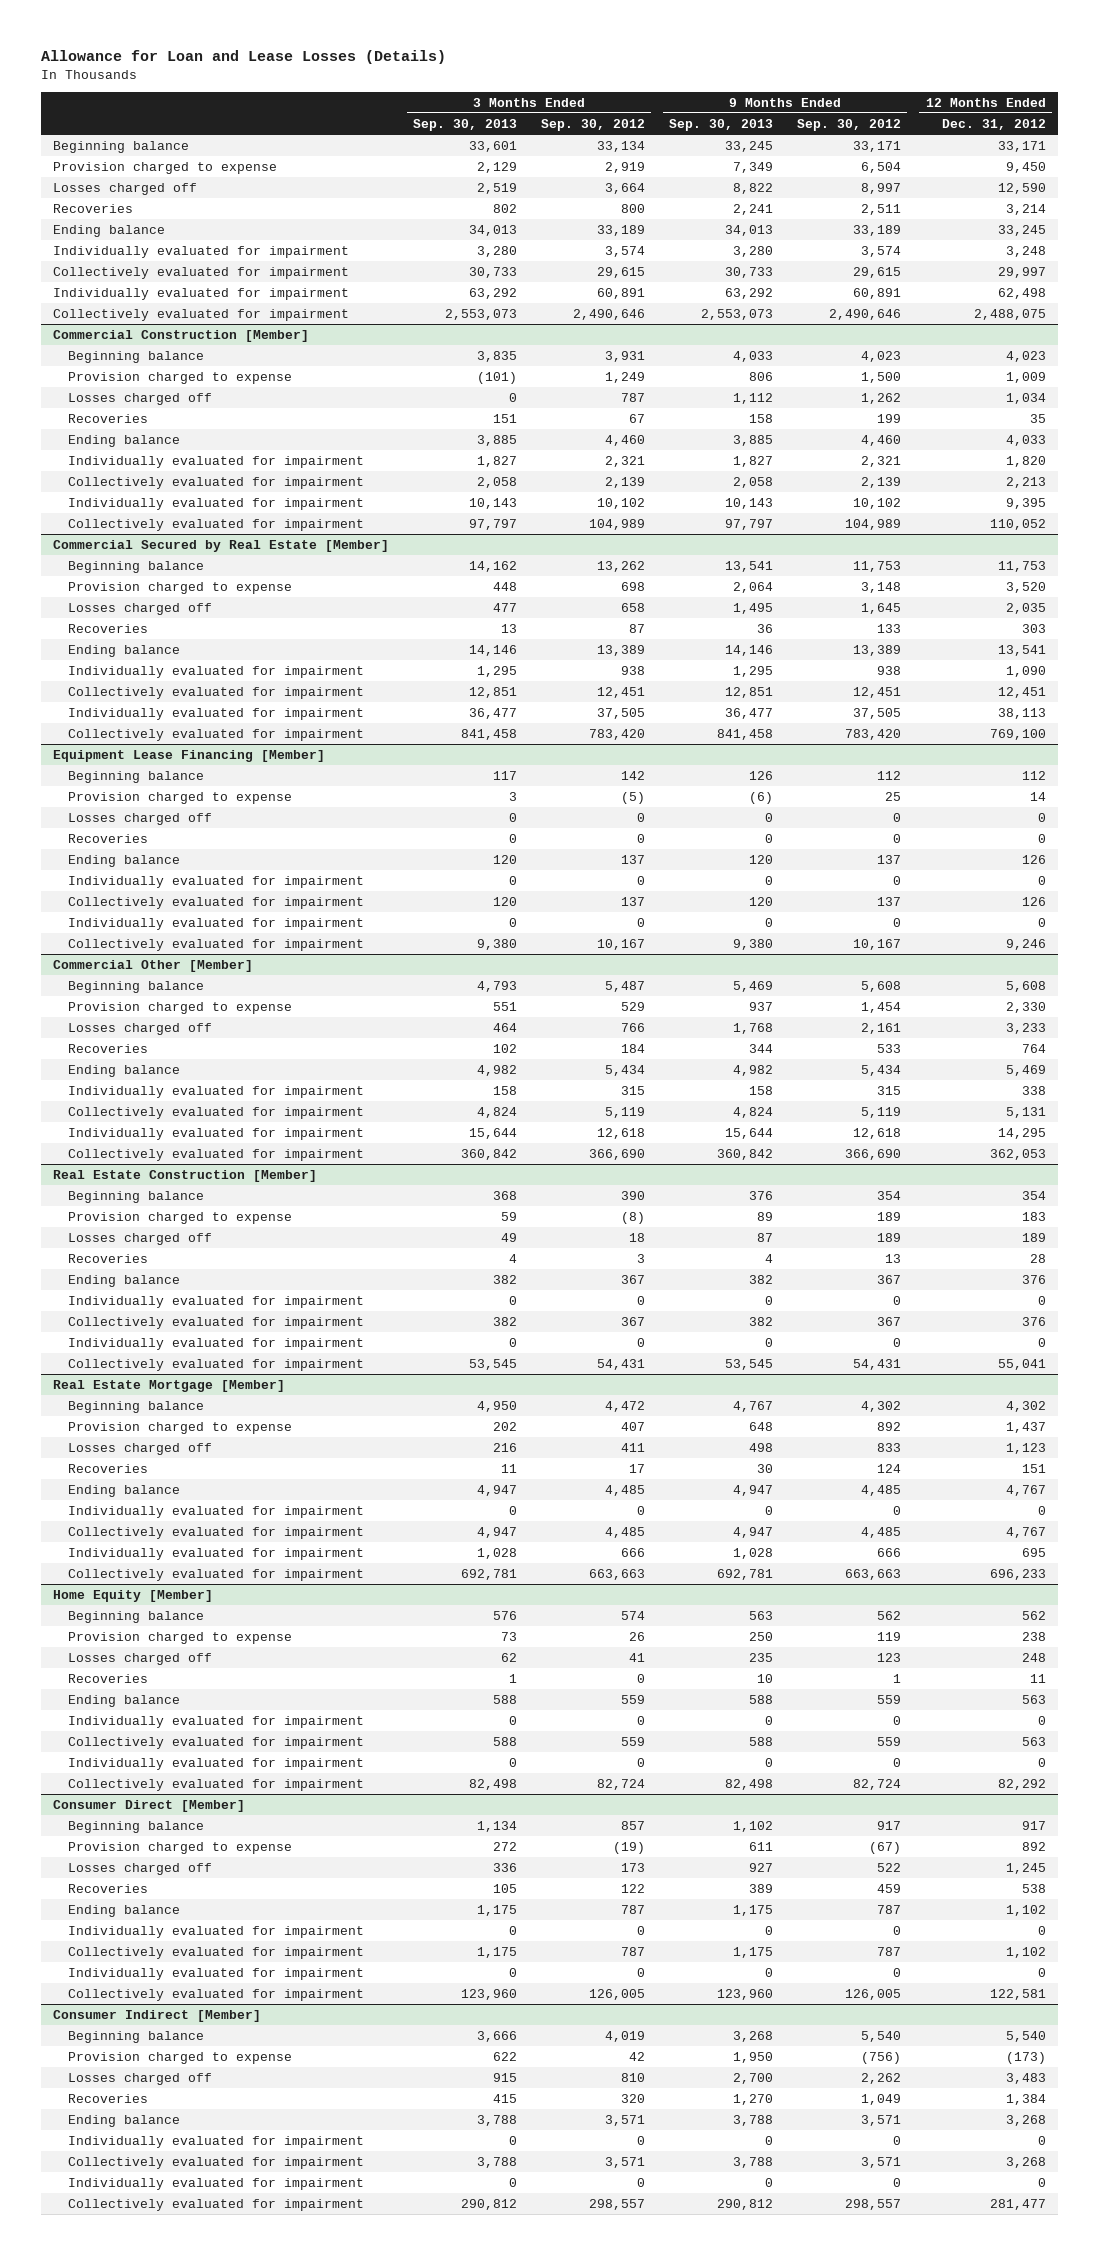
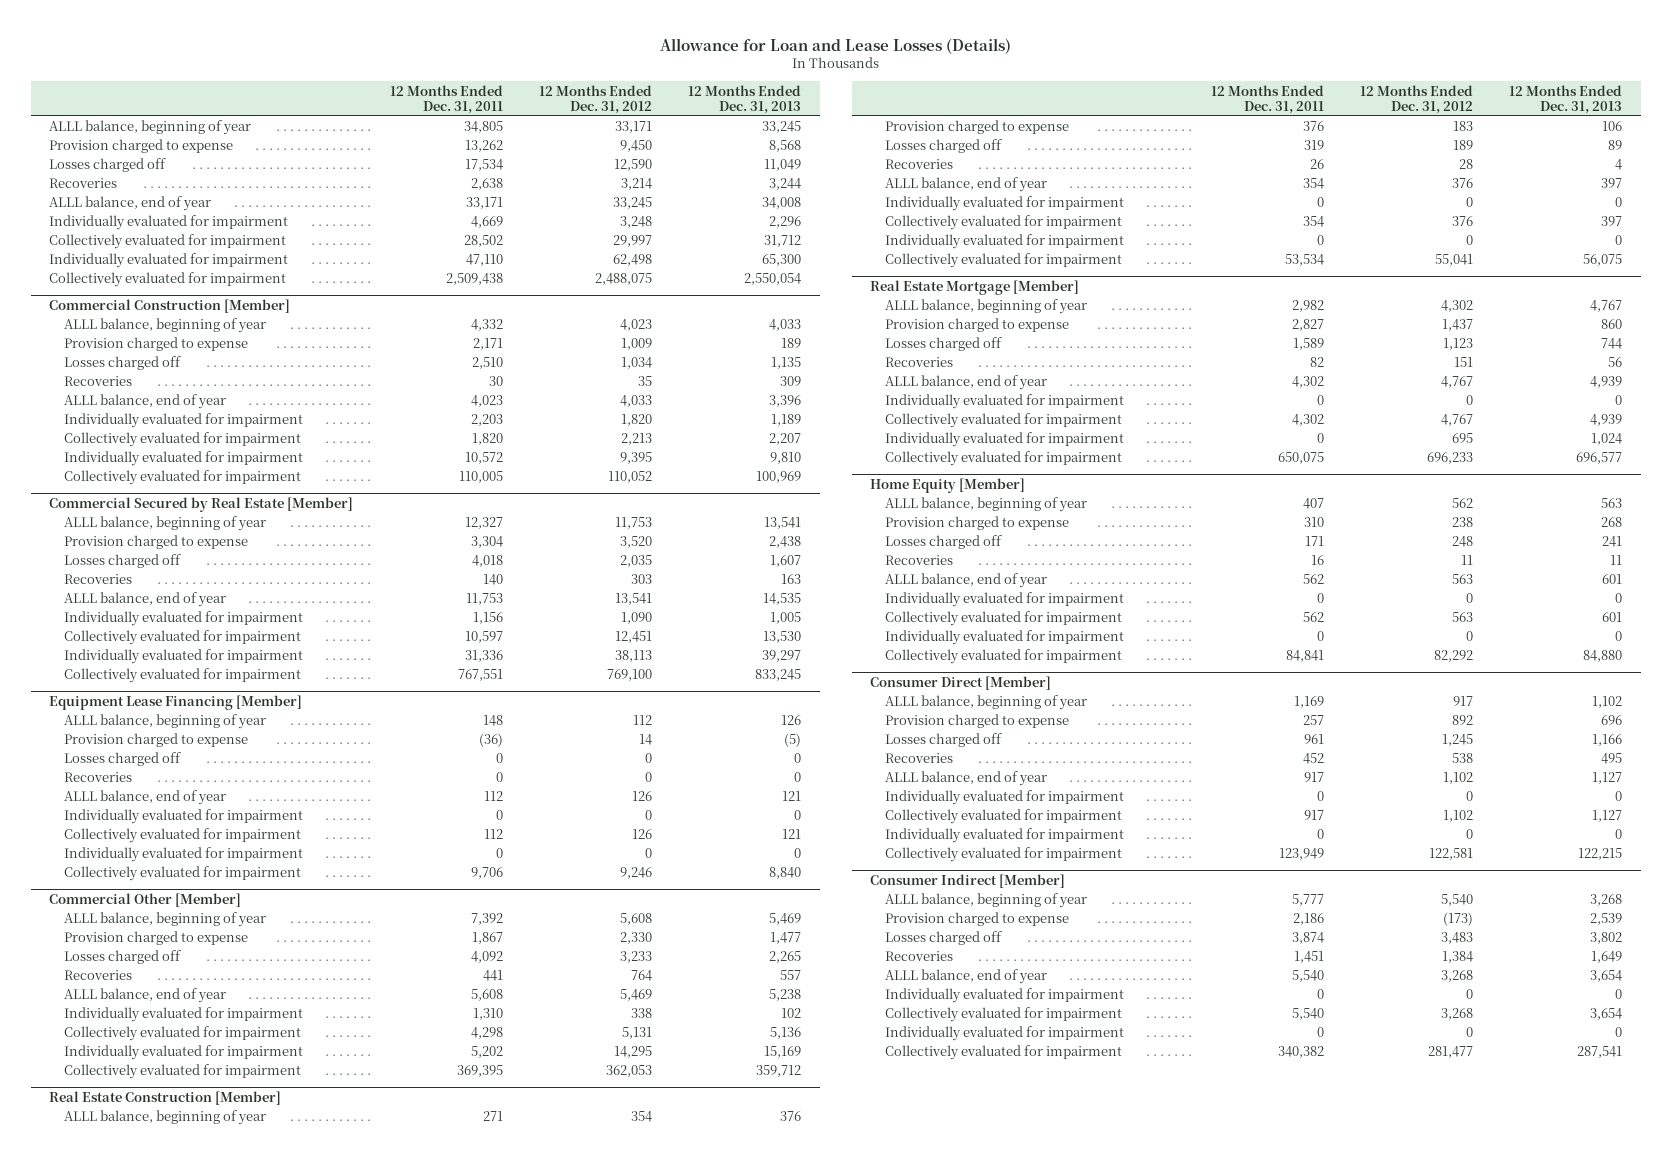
- | 3 Months Ended Sep. 30, 2013 | 3 Months Ended Sep. 30, 2012 | 9 Months Ended Sep. 30, 2013 | 9 Months Ended Sep. 30, 2012 | 12 Months Ended Dec. 31, 2012
+ | 12 Months Ended Dec. 31, 2011 | 12 Months Ended Dec. 31, 2012 | 12 Months Ended Dec. 31, 2013
- Beginning balance | 33,601 | 33,134 | 33,245 | 33,171 | 33,171
+ ALLL balance, beginning of year | 34,805 | 33,171 | 33,245
- Ending balance | 34,013 | 33,189 | 34,013 | 33,189 | 33,245
+ ALLL balance, end of year | 33,171 | 33,245 | 34,008
@ Commercial Construction [Member]
- Beginning balance | 3,835 | 3,931 | 4,033 | 4,023 | 4,023
+ ALLL balance, beginning of year | 4,332 | 4,023 | 4,033
- Ending balance | 3,885 | 4,460 | 3,885 | 4,460 | 4,033
+ ALLL balance, end of year | 4,023 | 4,033 | 3,396
@ Commercial Secured by Real Estate [Member]
- Beginning balance | 14,162 | 13,262 | 13,541 | 11,753 | 11,753
+ ALLL balance, beginning of year | 12,327 | 11,753 | 13,541
- Ending balance | 14,146 | 13,389 | 14,146 | 13,389 | 13,541
+ ALLL balance, end of year | 11,753 | 13,541 | 14,535
@ Equipment Lease Financing [Member]
- Beginning balance | 117 | 142 | 126 | 112 | 112
+ ALLL balance, beginning of year | 148 | 112 | 126
- Ending balance | 120 | 137 | 120 | 137 | 126
+ ALLL balance, end of year | 112 | 126 | 121
@ Commercial Other [Member]
- Beginning balance | 4,793 | 5,487 | 5,469 | 5,608 | 5,608
+ ALLL balance, beginning of year | 7,392 | 5,608 | 5,469
- Ending balance | 4,982 | 5,434 | 4,982 | 5,434 | 5,469
+ ALLL balance, end of year | 5,608 | 5,469 | 5,238
@ Real Estate Construction [Member]
- Beginning balance | 368 | 390 | 376 | 354 | 354
+ ALLL balance, beginning of year | 271 | 354 | 376
- Ending balance | 382 | 367 | 382 | 367 | 376
+ ALLL balance, end of year | 354 | 376 | 397
@ Real Estate Mortgage [Member]
- Beginning balance | 4,950 | 4,472 | 4,767 | 4,302 | 4,302
+ ALLL balance, beginning of year | 2,982 | 4,302 | 4,767
- Ending balance | 4,947 | 4,485 | 4,947 | 4,485 | 4,767
+ ALLL balance, end of year | 4,302 | 4,767 | 4,939
@ Home Equity [Member]
- Beginning balance | 576 | 574 | 563 | 562 | 562
+ ALLL balance, beginning of year | 407 | 562 | 563
- Ending balance | 588 | 559 | 588 | 559 | 563
+ ALLL balance, end of year | 562 | 563 | 601
@ Consumer Direct [Member]
- Beginning balance | 1,134 | 857 | 1,102 | 917 | 917
+ ALLL balance, beginning of year | 1,169 | 917 | 1,102
- Ending balance | 1,175 | 787 | 1,175 | 787 | 1,102
+ ALLL balance, end of year | 917 | 1,102 | 1,127
@ Consumer Indirect [Member]
- Beginning balance | 3,666 | 4,019 | 3,268 | 5,540 | 5,540
+ ALLL balance, beginning of year | 5,777 | 5,540 | 3,268
- Ending balance | 3,788 | 3,571 | 3,788 | 3,571 | 3,268
+ ALLL balance, end of year | 5,540 | 3,268 | 3,654

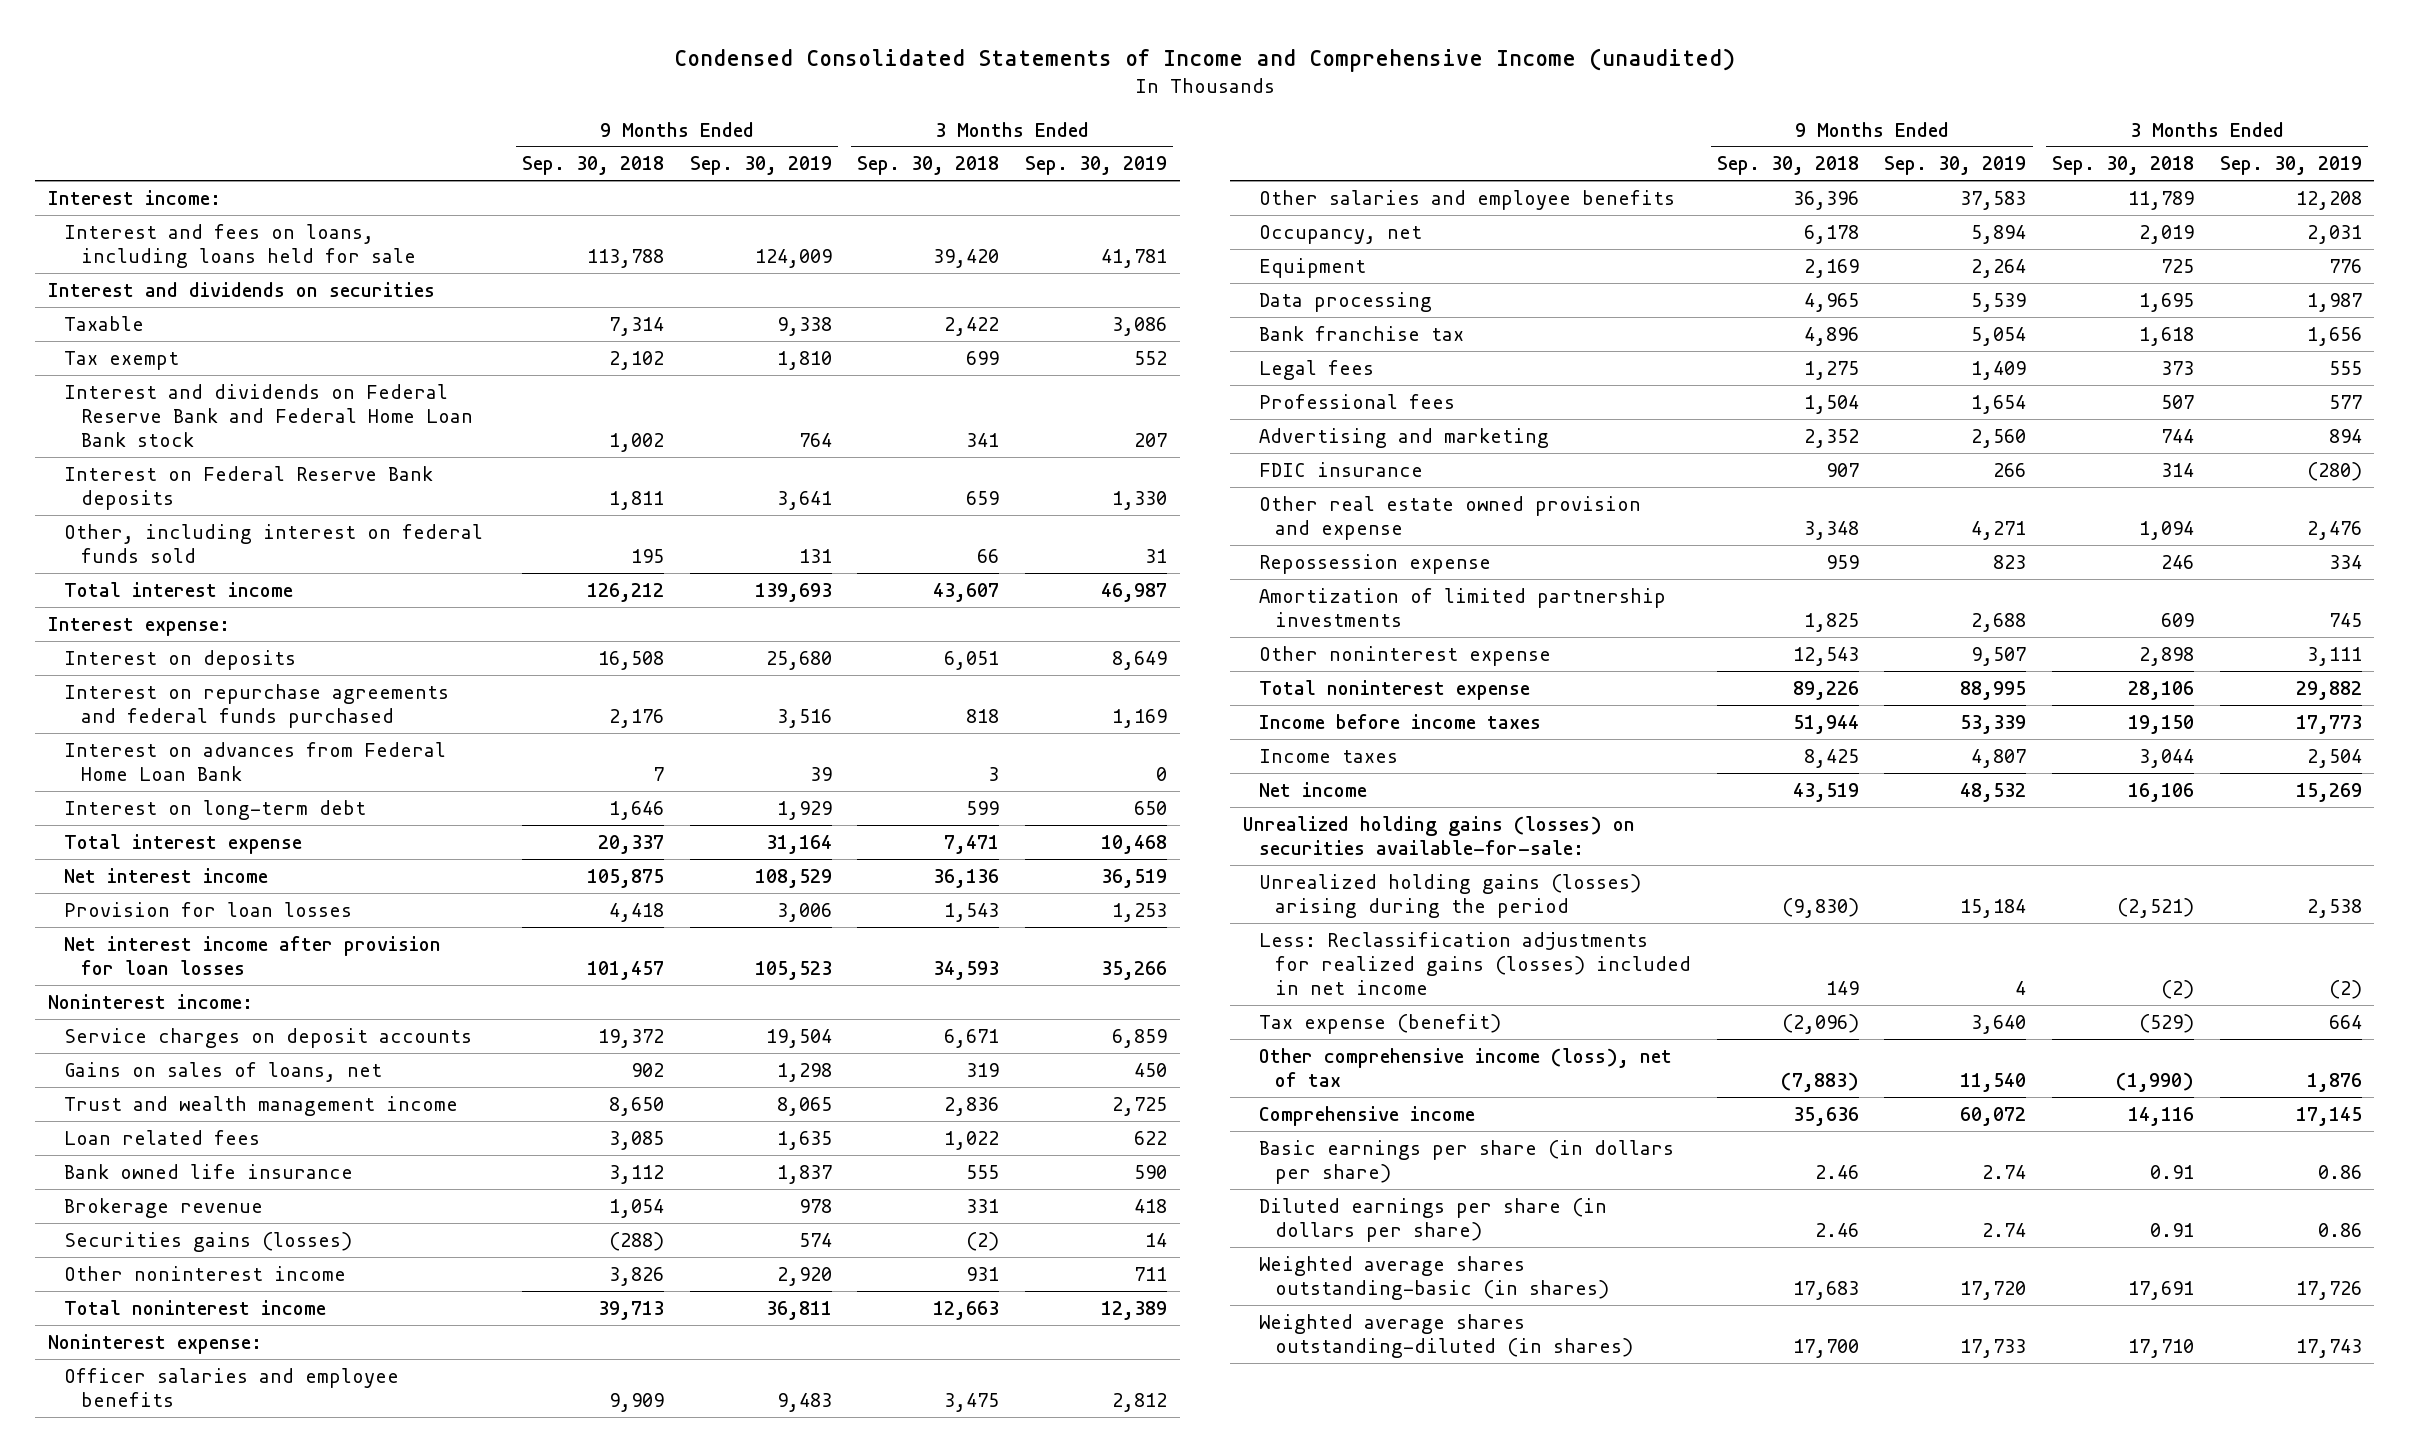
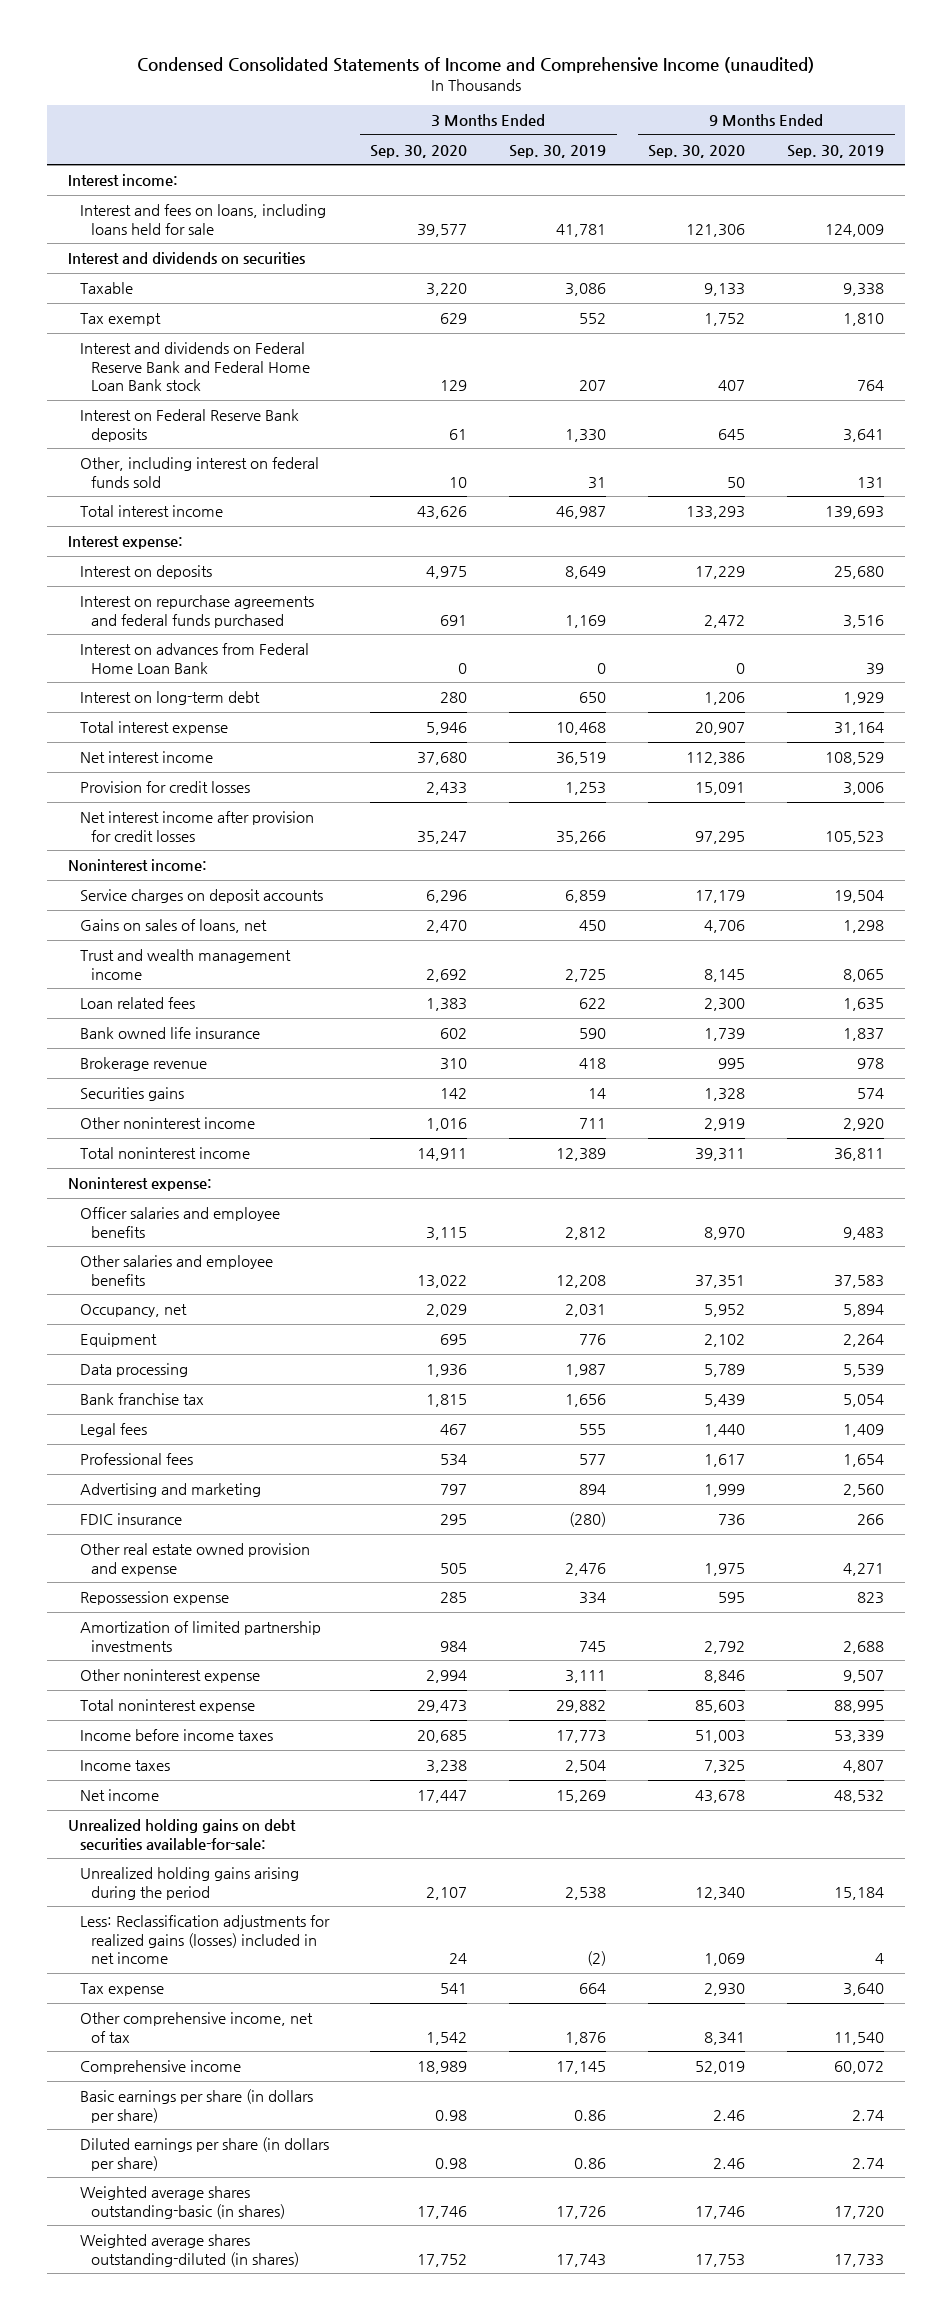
- | 9 Months Ended Sep. 30, 2018 | 9 Months Ended Sep. 30, 2019 | 3 Months Ended Sep. 30, 2018 | 3 Months Ended Sep. 30, 2019
+ | 3 Months Ended Sep. 30, 2020 | 3 Months Ended Sep. 30, 2019 | 9 Months Ended Sep. 30, 2020 | 9 Months Ended Sep. 30, 2019
- Provision for loan losses | 4,418 | 3,006 | 1,543 | 1,253
- Net interest income after provision for loan losses | 101,457 | 105,523 | 34,593 | 35,266
+ Provision for credit losses | 2,433 | 1,253 | 15,091 | 3,006
+ Net interest income after provision for credit losses | 35,247 | 35,266 | 97,295 | 105,523
- Securities gains (losses) | (288) | 574 | (2) | 14
+ Securities gains | 142 | 14 | 1,328 | 574
- Unrealized holding gains (losses) on securities available-for-sale:
- Unrealized holding gains (losses) arising during the period | (9,830) | 15,184 | (2,521) | 2,538
+ Unrealized holding gains on debt securities available-for-sale:
+ Unrealized holding gains arising during the period | 2,107 | 2,538 | 12,340 | 15,184
- Tax expense (benefit) | (2,096) | 3,640 | (529) | 664
- Other comprehensive income (loss), net of tax | (7,883) | 11,540 | (1,990) | 1,876
+ Tax expense | 541 | 664 | 2,930 | 3,640
+ Other comprehensive income, net of tax | 1,542 | 1,876 | 8,341 | 11,540

